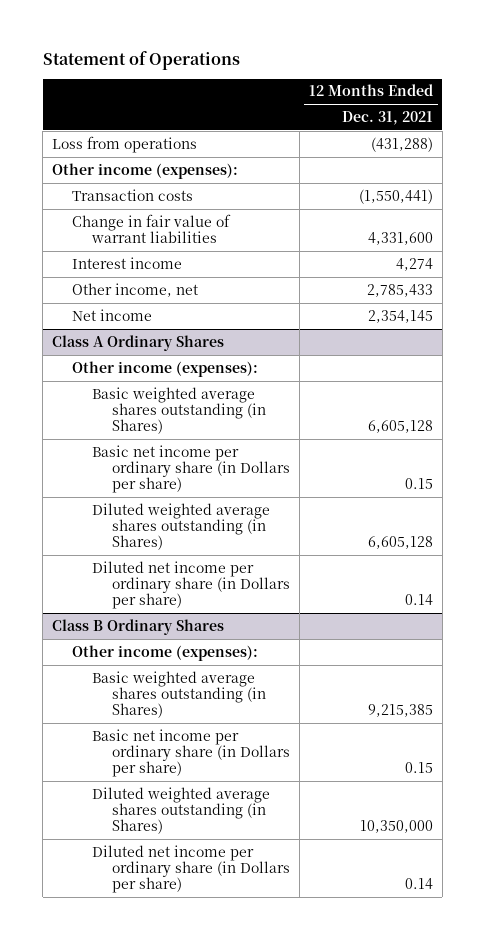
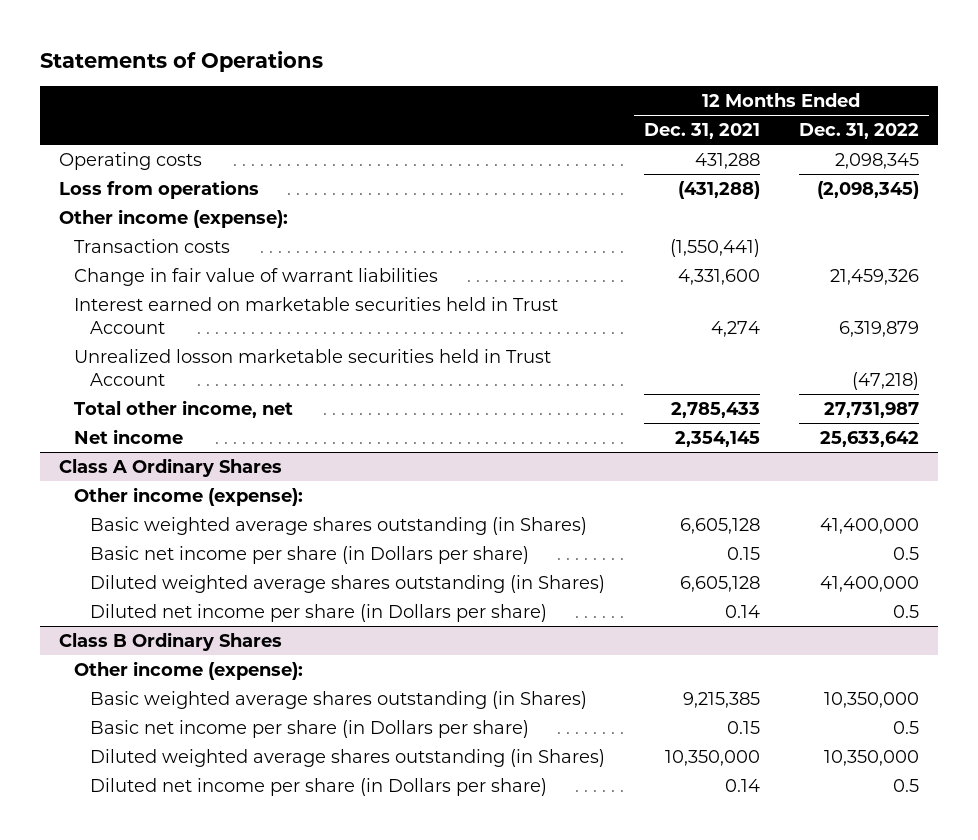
- Statement of Operations
+ Statements of Operations
- | 12 Months Ended Dec. 31, 2021
+ | 12 Months Ended Dec. 31, 2021 | 12 Months Ended Dec. 31, 2022
+ Operating costs | 431,288 | 2,098,345
- Other income (expenses):
+ Other income (expense):
- Interest income | 4,274
- Other income, net | 2,785,433
+ Interest earned on marketable securities held in Trust Account | 4,274 | 6,319,879
+ Unrealized losson marketable securities held in Trust Account | | (47,218)
+ Total other income, net | 2,785,433 | 27,731,987
@ Class A Ordinary Shares
- Other income (expenses):
+ Other income (expense):
- Basic net income per ordinary share (in Dollars per share) | 0.15
+ Basic net income per share (in Dollars per share) | 0.15 | 0.5
- Diluted net income per ordinary share (in Dollars per share) | 0.14
+ Diluted net income per share (in Dollars per share) | 0.14 | 0.5
@ Class B Ordinary Shares
- Other income (expenses):
+ Other income (expense):
- Basic net income per ordinary share (in Dollars per share) | 0.15
+ Basic net income per share (in Dollars per share) | 0.15 | 0.5
- Diluted net income per ordinary share (in Dollars per share) | 0.14
+ Diluted net income per share (in Dollars per share) | 0.14 | 0.5

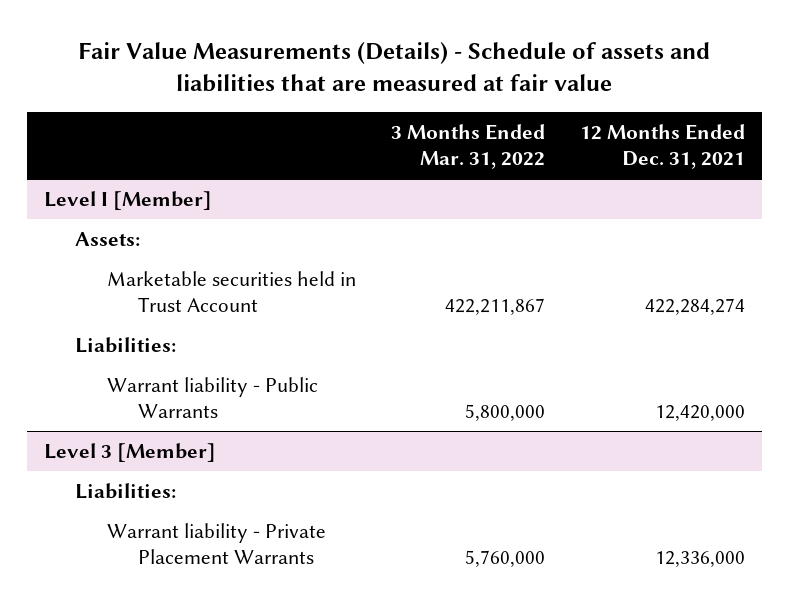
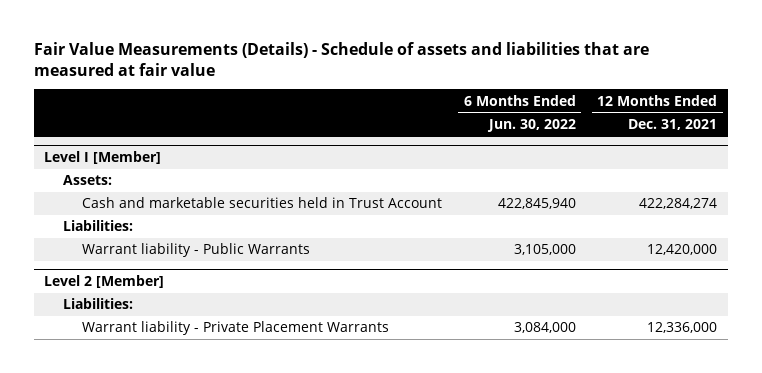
- | 3 Months Ended Mar. 31, 2022 | 12 Months Ended Dec. 31, 2021
+ | 6 Months Ended Jun. 30, 2022 | 12 Months Ended Dec. 31, 2021
@ Level I [Member]
- Marketable securities held in Trust Account | 422,211,867 | 422,284,274
+ Cash and marketable securities held in Trust Account | 422,845,940 | 422,284,274
- Level 3 [Member]
+ Level 2 [Member]

